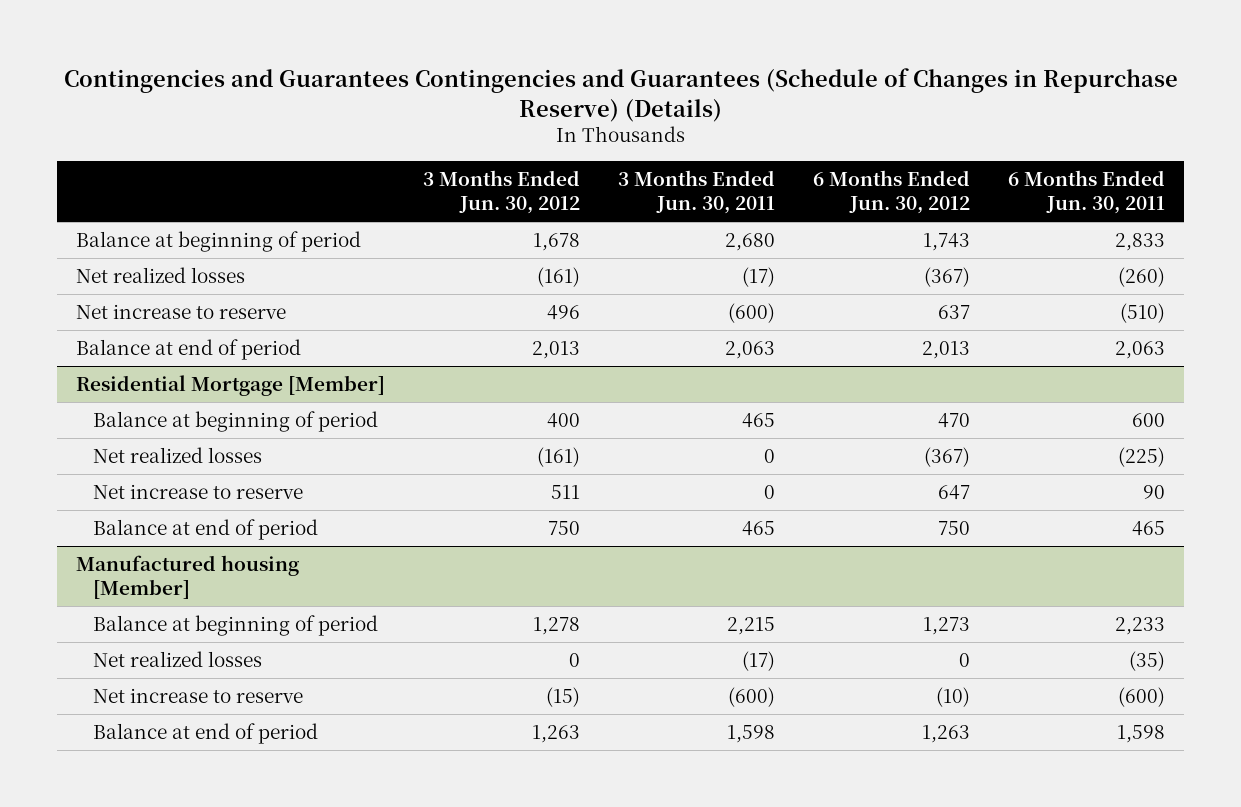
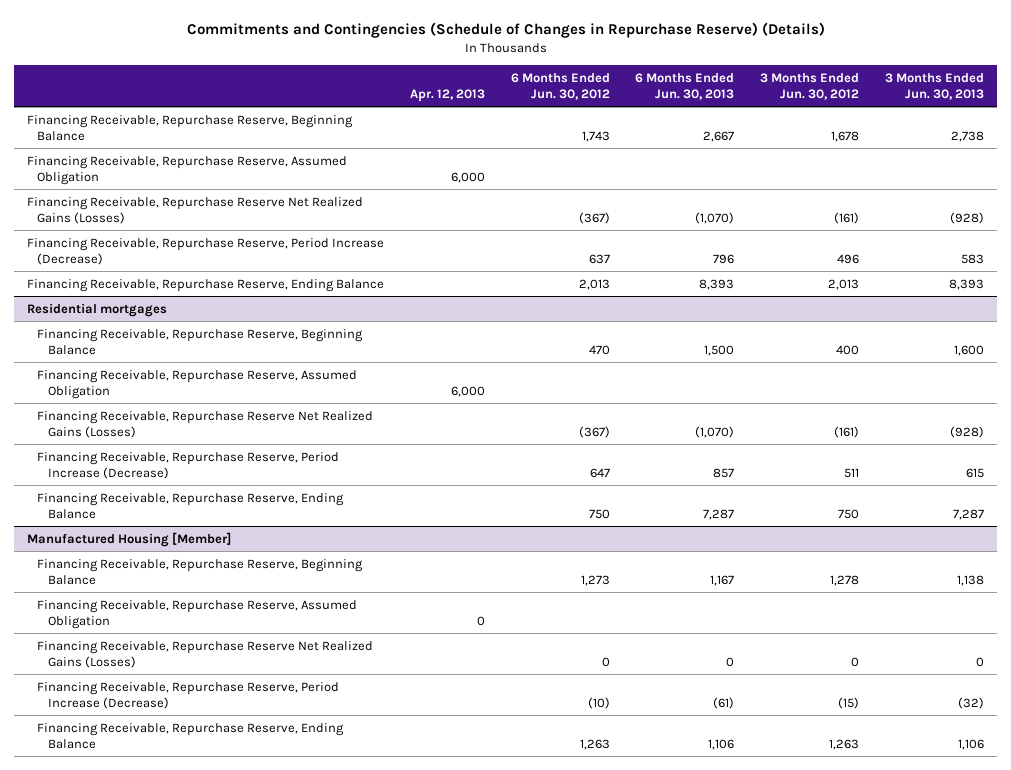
- Contingencies and Guarantees Contingencies and Guarantees (Schedule of Changes in Repurchase Reserve) (Details)
+ Commitments and Contingencies (Schedule of Changes in Repurchase Reserve) (Details)
- | 3 Months Ended Jun. 30, 2012 | 3 Months Ended Jun. 30, 2011 | 6 Months Ended Jun. 30, 2012 | 6 Months Ended Jun. 30, 2011
+ | Apr. 12, 2013 | 6 Months Ended Jun. 30, 2012 | 6 Months Ended Jun. 30, 2013 | 3 Months Ended Jun. 30, 2012 | 3 Months Ended Jun. 30, 2013
- Balance at beginning of period | 1,678 | 2,680 | 1,743 | 2,833
- Net realized losses | (161) | (17) | (367) | (260)
- Net increase to reserve | 496 | (600) | 637 | (510)
- Balance at end of period | 2,013 | 2,063 | 2,013 | 2,063
- Residential Mortgage [Member]
- Balance at beginning of period | 400 | 465 | 470 | 600
- Net realized losses | (161) | 0 | (367) | (225)
- Net increase to reserve | 511 | 0 | 647 | 90
- Balance at end of period | 750 | 465 | 750 | 465
- Manufactured housing [Member]
- Balance at beginning of period | 1,278 | 2,215 | 1,273 | 2,233
- Net realized losses | 0 | (17) | 0 | (35)
- Net increase to reserve | (15) | (600) | (10) | (600)
- Balance at end of period | 1,263 | 1,598 | 1,263 | 1,598
+ Financing Receivable, Repurchase Reserve, Beginning Balance | | 1,743 | 2,667 | 1,678 | 2,738
+ Financing Receivable, Repurchase Reserve, Assumed Obligation | 6,000 | | | |
+ Financing Receivable, Repurchase Reserve Net Realized Gains (Losses) | | (367) | (1,070) | (161) | (928)
+ Financing Receivable, Repurchase Reserve, Period Increase (Decrease) | | 637 | 796 | 496 | 583
+ Financing Receivable, Repurchase Reserve, Ending Balance | | 2,013 | 8,393 | 2,013 | 8,393
+ Residential mortgages
+ Financing Receivable, Repurchase Reserve, Beginning Balance | | 470 | 1,500 | 400 | 1,600
+ Financing Receivable, Repurchase Reserve, Assumed Obligation | 6,000 | | | |
+ Financing Receivable, Repurchase Reserve Net Realized Gains (Losses) | | (367) | (1,070) | (161) | (928)
+ Financing Receivable, Repurchase Reserve, Period Increase (Decrease) | | 647 | 857 | 511 | 615
+ Financing Receivable, Repurchase Reserve, Ending Balance | | 750 | 7,287 | 750 | 7,287
+ Manufactured Housing [Member]
+ Financing Receivable, Repurchase Reserve, Beginning Balance | | 1,273 | 1,167 | 1,278 | 1,138
+ Financing Receivable, Repurchase Reserve, Assumed Obligation | 0 | | | |
+ Financing Receivable, Repurchase Reserve Net Realized Gains (Losses) | | 0 | 0 | 0 | 0
+ Financing Receivable, Repurchase Reserve, Period Increase (Decrease) | | (10) | (61) | (15) | (32)
+ Financing Receivable, Repurchase Reserve, Ending Balance | | 1,263 | 1,106 | 1,263 | 1,106

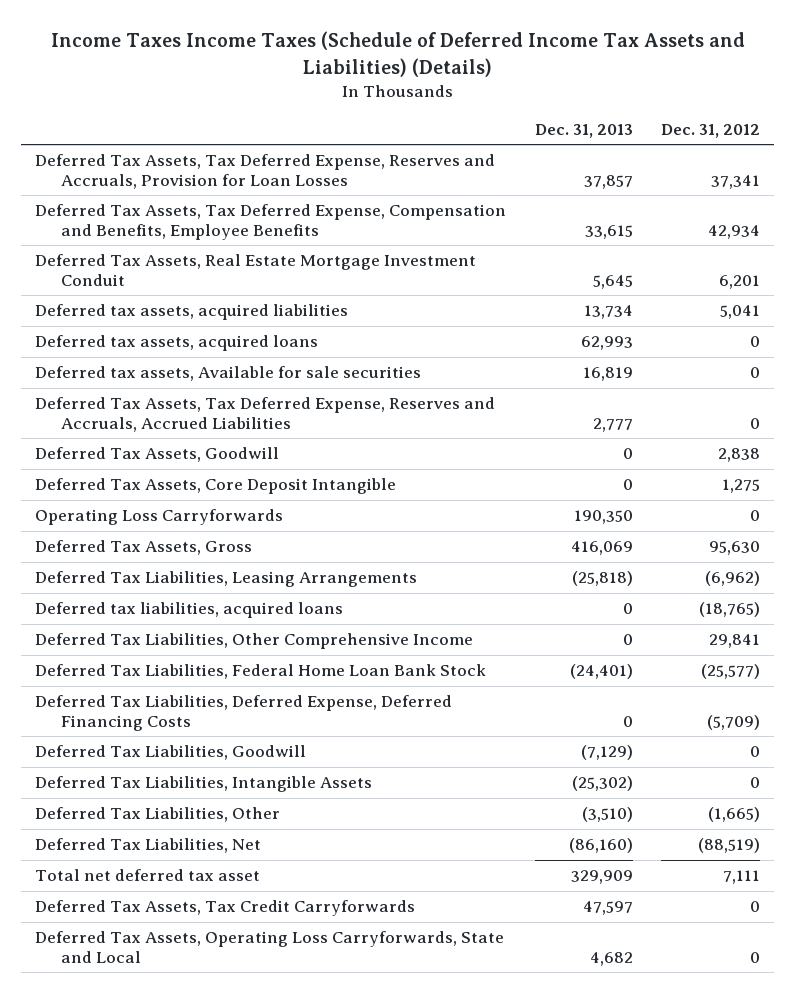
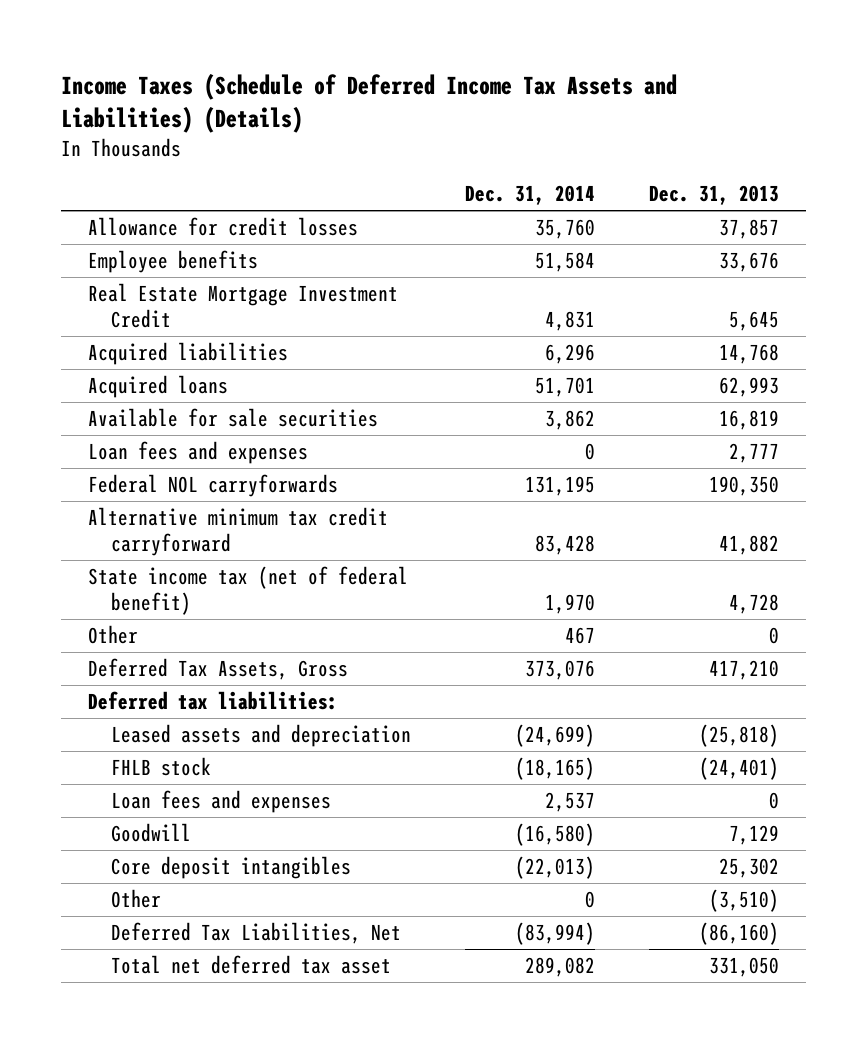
- Income Taxes Income Taxes (Schedule of Deferred Income Tax Assets and Liabilities) (Details)
+ Income Taxes (Schedule of Deferred Income Tax Assets and Liabilities) (Details)
- | Dec. 31, 2013 | Dec. 31, 2012
+ | Dec. 31, 2014 | Dec. 31, 2013
- Deferred Tax Assets, Tax Deferred Expense, Reserves and Accruals, Provision for Loan Losses | 37,857 | 37,341
- Deferred Tax Assets, Tax Deferred Expense, Compensation and Benefits, Employee Benefits | 33,615 | 42,934
- Deferred Tax Assets, Real Estate Mortgage Investment Conduit | 5,645 | 6,201
- Deferred tax assets, acquired liabilities | 13,734 | 5,041
- Deferred tax assets, acquired loans | 62,993 | 0
- Deferred tax assets, Available for sale securities | 16,819 | 0
- Deferred Tax Assets, Tax Deferred Expense, Reserves and Accruals, Accrued Liabilities | 2,777 | 0
- Deferred Tax Assets, Goodwill | 0 | 2,838
- Deferred Tax Assets, Core Deposit Intangible | 0 | 1,275
- Operating Loss Carryforwards | 190,350 | 0
- Deferred Tax Assets, Gross | 416,069 | 95,630
- Deferred Tax Liabilities, Leasing Arrangements | (25,818) | (6,962)
- Deferred tax liabilities, acquired loans | 0 | (18,765)
- Deferred Tax Liabilities, Other Comprehensive Income | 0 | 29,841
- Deferred Tax Liabilities, Federal Home Loan Bank Stock | (24,401) | (25,577)
- Deferred Tax Liabilities, Deferred Expense, Deferred Financing Costs | 0 | (5,709)
- Deferred Tax Liabilities, Goodwill | (7,129) | 0
- Deferred Tax Liabilities, Intangible Assets | (25,302) | 0
- Deferred Tax Liabilities, Other | (3,510) | (1,665)
+ Allowance for credit losses | 35,760 | 37,857
+ Employee benefits | 51,584 | 33,676
+ Real Estate Mortgage Investment Credit | 4,831 | 5,645
+ Acquired liabilities | 6,296 | 14,768
+ Acquired loans | 51,701 | 62,993
+ Available for sale securities | 3,862 | 16,819
+ Loan fees and expenses | 0 | 2,777
+ Federal NOL carryforwards | 131,195 | 190,350
+ Alternative minimum tax credit carryforward | 83,428 | 41,882
+ State income tax (net of federal benefit) | 1,970 | 4,728
+ Other | 467 | 0
+ Deferred Tax Assets, Gross | 373,076 | 417,210
+ Deferred tax liabilities:
+ Leased assets and depreciation | (24,699) | (25,818)
+ FHLB stock | (18,165) | (24,401)
+ Loan fees and expenses | 2,537 | 0
+ Goodwill | (16,580) | 7,129
+ Core deposit intangibles | (22,013) | 25,302
+ Other | 0 | (3,510)
- Total net deferred tax asset | 329,909 | 7,111
- Deferred Tax Assets, Tax Credit Carryforwards | 47,597 | 0
- Deferred Tax Assets, Operating Loss Carryforwards, State and Local | 4,682 | 0
+ Total net deferred tax asset | 289,082 | 331,050

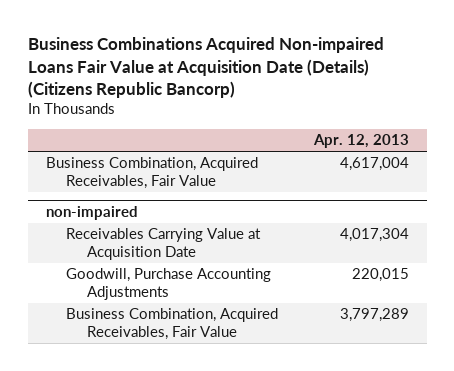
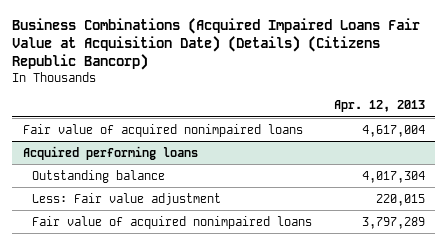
- Business Combinations Acquired Non-impaired Loans Fair Value at Acquisition Date (Details) (Citizens Republic Bancorp)
+ Business Combinations (Acquired Impaired Loans Fair Value at Acquisition Date) (Details) (Citizens Republic Bancorp)
- Business Combination, Acquired Receivables, Fair Value | 4,617,004
- non-impaired
- Receivables Carrying Value at Acquisition Date | 4,017,304
- Goodwill, Purchase Accounting Adjustments | 220,015
- Business Combination, Acquired Receivables, Fair Value | 3,797,289
+ Fair value of acquired nonimpaired loans | 4,617,004
+ Acquired performing loans
+ Outstanding balance | 4,017,304
+ Less: Fair value adjustment | 220,015
+ Fair value of acquired nonimpaired loans | 3,797,289

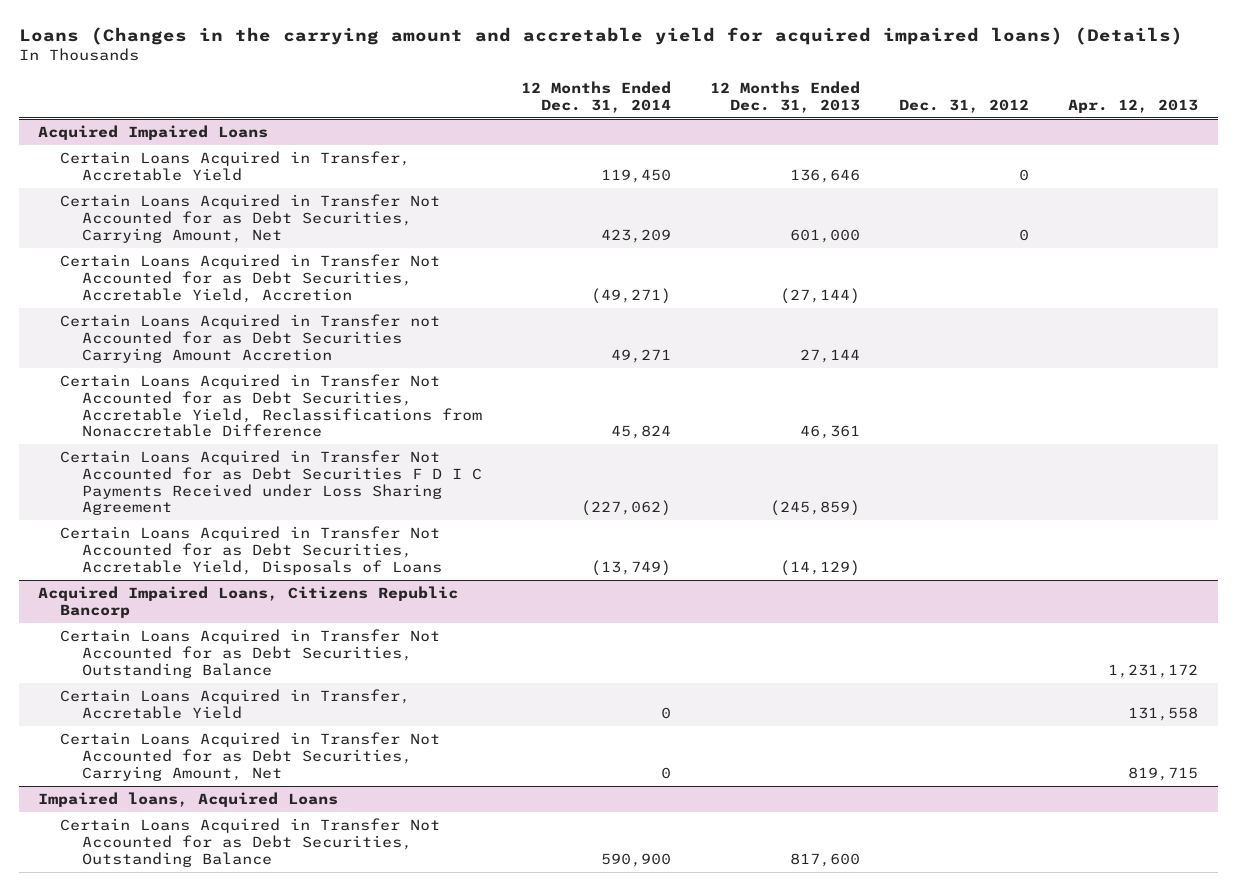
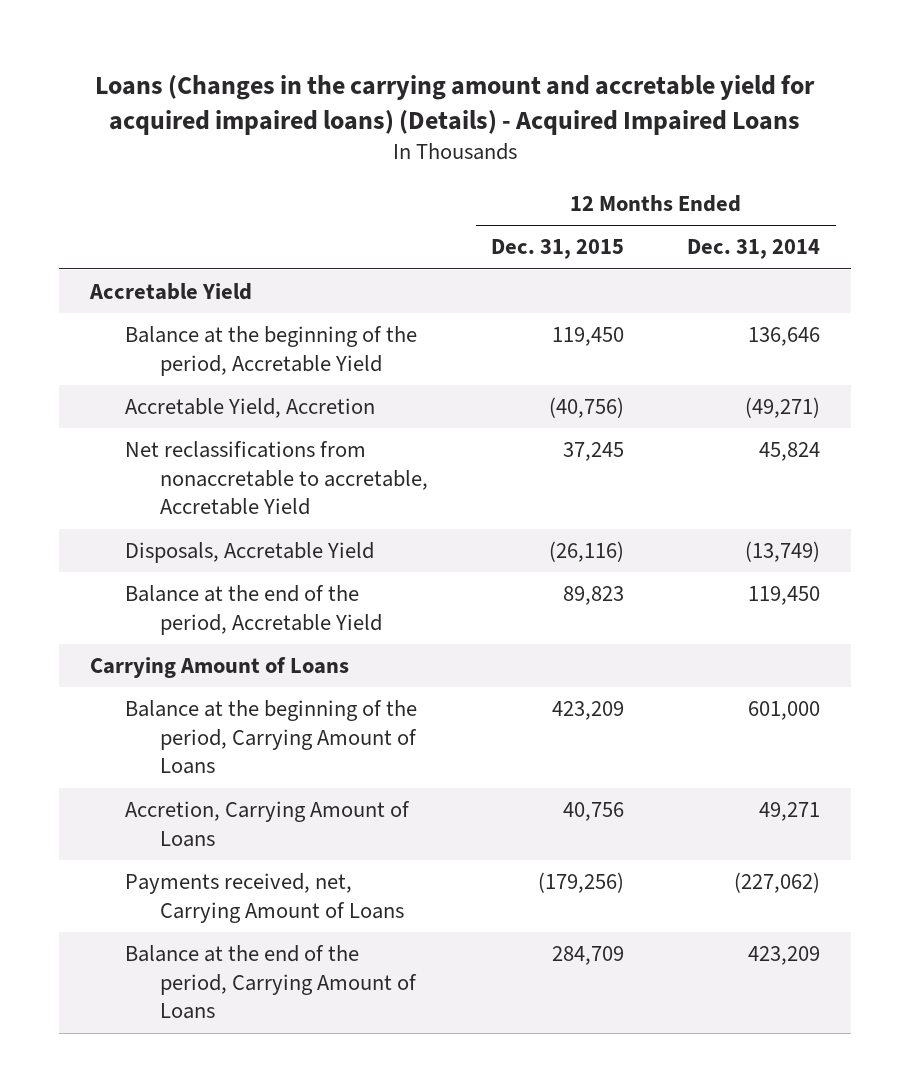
- Loans (Changes in the carrying amount and accretable yield for acquired impaired loans) (Details)
+ Loans (Changes in the carrying amount and accretable yield for acquired impaired loans) (Details) - Acquired Impaired Loans
- | 12 Months Ended Dec. 31, 2014 | 12 Months Ended Dec. 31, 2013 | Dec. 31, 2012 | Apr. 12, 2013
+ | 12 Months Ended Dec. 31, 2015 | 12 Months Ended Dec. 31, 2014
- Acquired Impaired Loans
- Certain Loans Acquired in Transfer, Accretable Yield | 119,450 | 136,646 | 0 |
- Certain Loans Acquired in Transfer Not Accounted for as Debt Securities, Carrying Amount, Net | 423,209 | 601,000 | 0 |
- Certain Loans Acquired in Transfer Not Accounted for as Debt Securities, Accretable Yield, Accretion | (49,271) | (27,144) | |
- Certain Loans Acquired in Transfer not Accounted for as Debt Securities Carrying Amount Accretion | 49,271 | 27,144 | |
- Certain Loans Acquired in Transfer Not Accounted for as Debt Securities, Accretable Yield, Reclassifications from Nonaccretable Difference | 45,824 | 46,361 | |
- Certain Loans Acquired in Transfer Not Accounted for as Debt Securities F D I C Payments Received under Loss Sharing Agreement | (227,062) | (245,859) | |
- Certain Loans Acquired in Transfer Not Accounted for as Debt Securities, Accretable Yield, Disposals of Loans | (13,749) | (14,129) | |
- Acquired Impaired Loans, Citizens Republic Bancorp
- Certain Loans Acquired in Transfer Not Accounted for as Debt Securities, Outstanding Balance | | | | 1,231,172
- Certain Loans Acquired in Transfer, Accretable Yield | 0 | | | 131,558
- Certain Loans Acquired in Transfer Not Accounted for as Debt Securities, Carrying Amount, Net | 0 | | | 819,715
- Impaired loans, Acquired Loans
- Certain Loans Acquired in Transfer Not Accounted for as Debt Securities, Outstanding Balance | 590,900 | 817,600 | |
+ Accretable Yield
+ Balance at the beginning of the period, Accretable Yield | 119,450 | 136,646
+ Accretable Yield, Accretion | (40,756) | (49,271)
+ Net reclassifications from nonaccretable to accretable, Accretable Yield | 37,245 | 45,824
+ Disposals, Accretable Yield | (26,116) | (13,749)
+ Balance at the end of the period, Accretable Yield | 89,823 | 119,450
+ Carrying Amount of Loans
+ Balance at the beginning of the period, Carrying Amount of Loans | 423,209 | 601,000
+ Accretion, Carrying Amount of Loans | 40,756 | 49,271
+ Payments received, net, Carrying Amount of Loans | (179,256) | (227,062)
+ Balance at the end of the period, Carrying Amount of Loans | 284,709 | 423,209

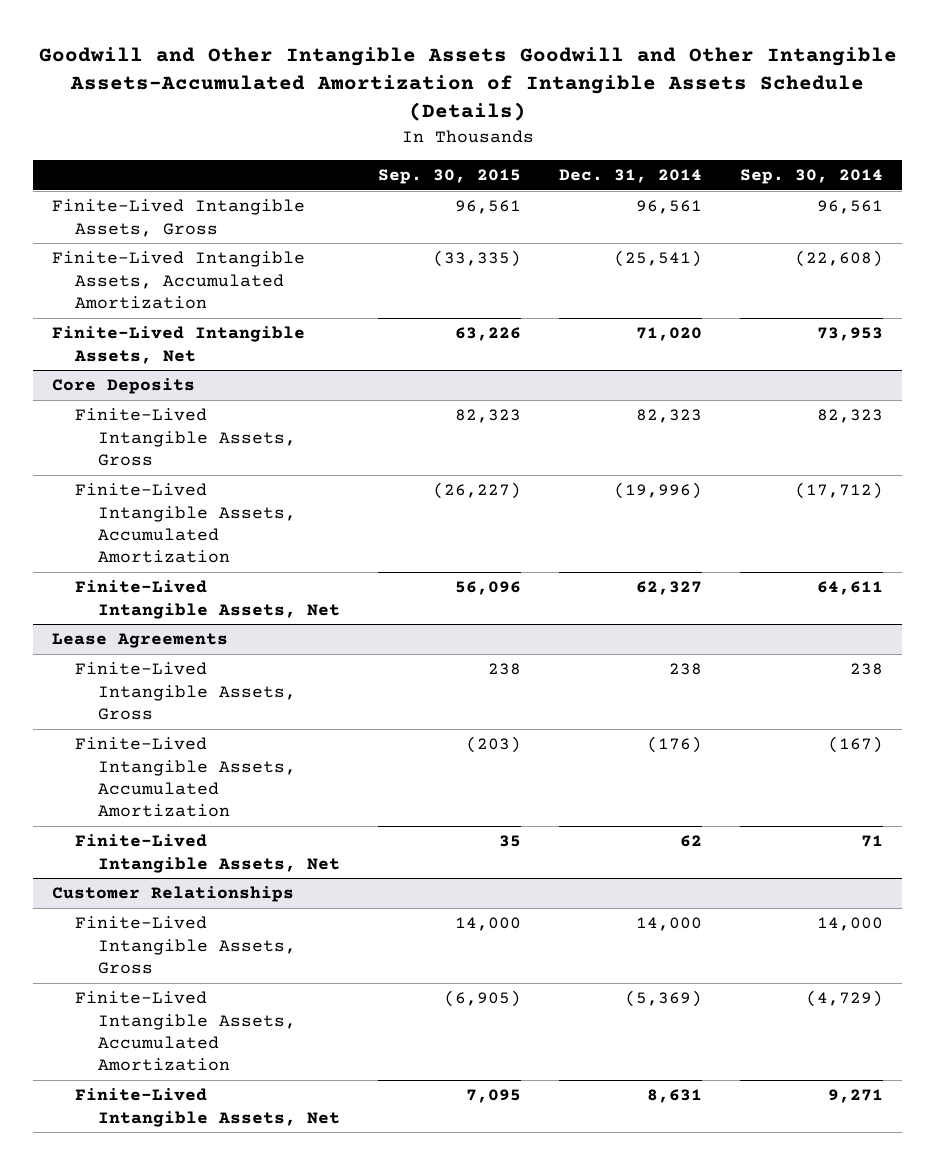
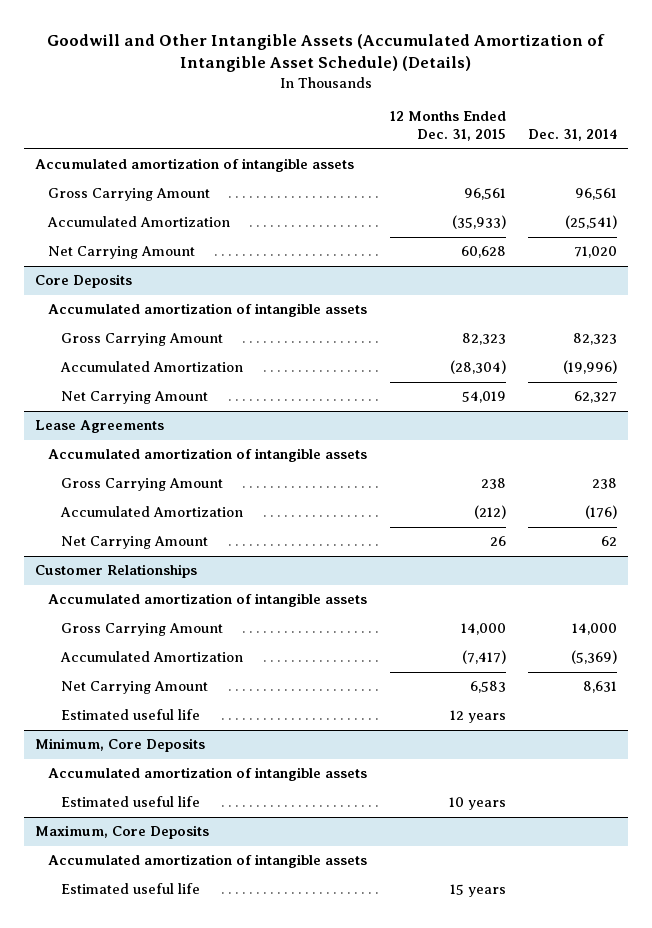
- Goodwill and Other Intangible Assets Goodwill and Other Intangible Assets-Accumulated Amortization of Intangible Assets Schedule (Details)
+ Goodwill and Other Intangible Assets (Accumulated Amortization of Intangible Asset Schedule) (Details)
- | Sep. 30, 2015 | Dec. 31, 2014 | Sep. 30, 2014
+ | 12 Months Ended Dec. 31, 2015 | Dec. 31, 2014
- Finite-Lived Intangible Assets, Gross | 96,561 | 96,561 | 96,561
- Finite-Lived Intangible Assets, Accumulated Amortization | (33,335) | (25,541) | (22,608)
- Finite-Lived Intangible Assets, Net | 63,226 | 71,020 | 73,953
+ Accumulated amortization of intangible assets
+ Gross Carrying Amount | 96,561 | 96,561
+ Accumulated Amortization | (35,933) | (25,541)
+ Net Carrying Amount | 60,628 | 71,020
@ Core Deposits
- Finite-Lived Intangible Assets, Gross | 82,323 | 82,323 | 82,323
- Finite-Lived Intangible Assets, Accumulated Amortization | (26,227) | (19,996) | (17,712)
- Finite-Lived Intangible Assets, Net | 56,096 | 62,327 | 64,611
+ Accumulated amortization of intangible assets
+ Gross Carrying Amount | 82,323 | 82,323
+ Accumulated Amortization | (28,304) | (19,996)
+ Net Carrying Amount | 54,019 | 62,327
@ Lease Agreements
- Finite-Lived Intangible Assets, Gross | 238 | 238 | 238
- Finite-Lived Intangible Assets, Accumulated Amortization | (203) | (176) | (167)
- Finite-Lived Intangible Assets, Net | 35 | 62 | 71
+ Accumulated amortization of intangible assets
+ Gross Carrying Amount | 238 | 238
+ Accumulated Amortization | (212) | (176)
+ Net Carrying Amount | 26 | 62
@ Customer Relationships
- Finite-Lived Intangible Assets, Gross | 14,000 | 14,000 | 14,000
- Finite-Lived Intangible Assets, Accumulated Amortization | (6,905) | (5,369) | (4,729)
- Finite-Lived Intangible Assets, Net | 7,095 | 8,631 | 9,271
+ Accumulated amortization of intangible assets
+ Gross Carrying Amount | 14,000 | 14,000
+ Accumulated Amortization | (7,417) | (5,369)
+ Net Carrying Amount | 6,583 | 8,631
+ Estimated useful life | 12 years |
+ Minimum, Core Deposits
+ Accumulated amortization of intangible assets
+ Estimated useful life | 10 years |
+ Maximum, Core Deposits
+ Accumulated amortization of intangible assets
+ Estimated useful life | 15 years |

